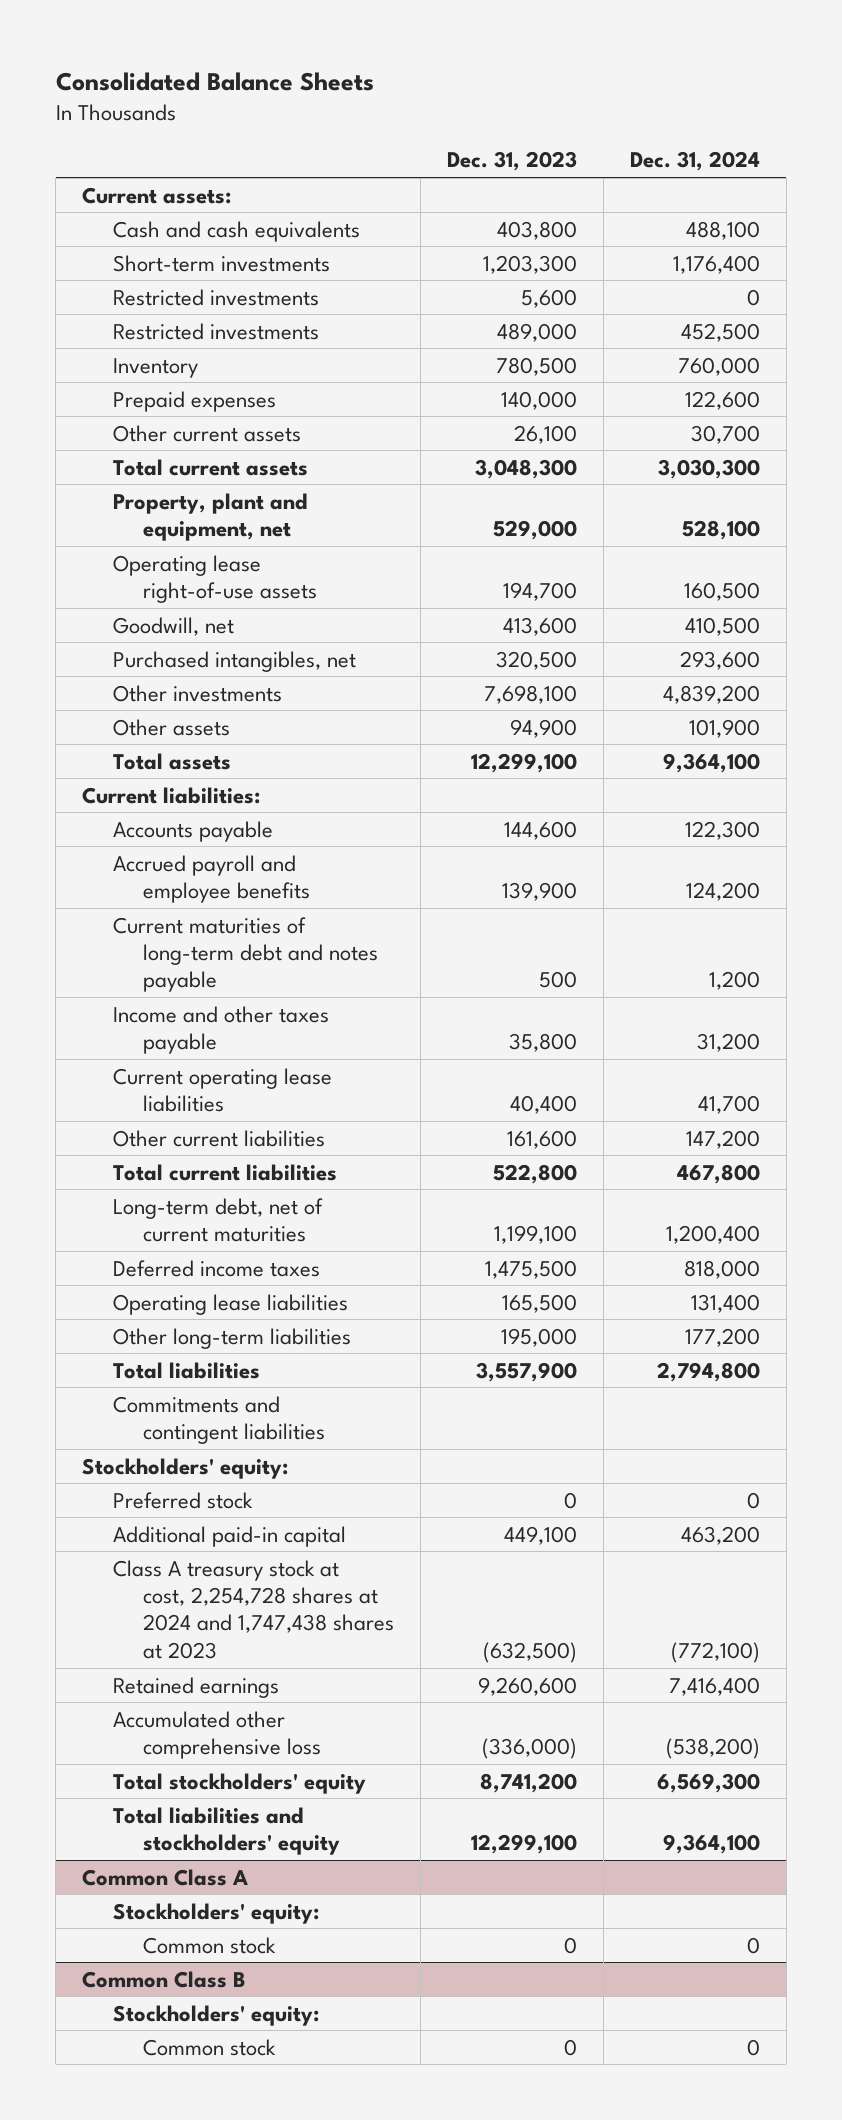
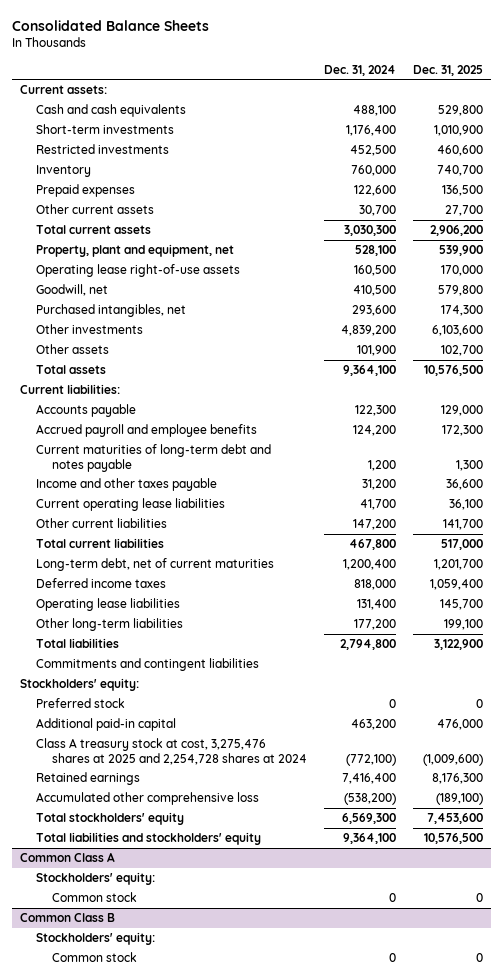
- | Dec. 31, 2023 | Dec. 31, 2024
+ | Dec. 31, 2024 | Dec. 31, 2025
- Restricted investments | 5,600 | 0
- Class A treasury stock at cost, 2,254,728 shares at 2024 and 1,747,438 shares at 2023 | (632,500) | (772,100)
+ Class A treasury stock at cost, 3,275,476 shares at 2025 and 2,254,728 shares at 2024 | (772,100) | (1,009,600)

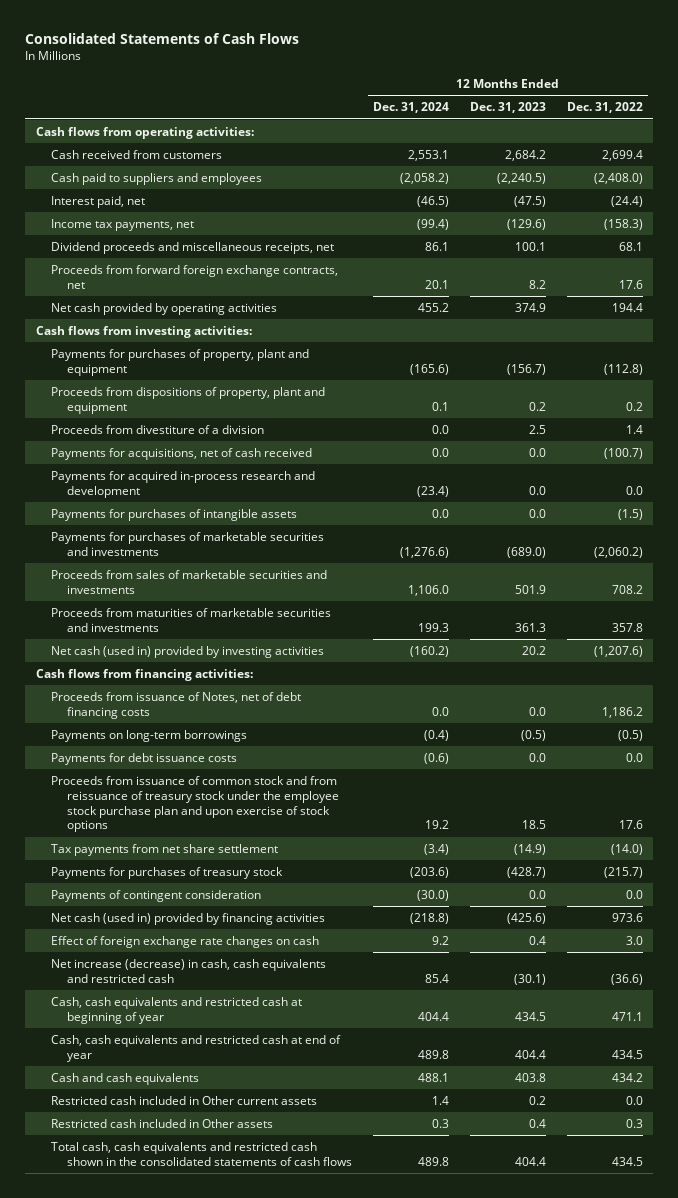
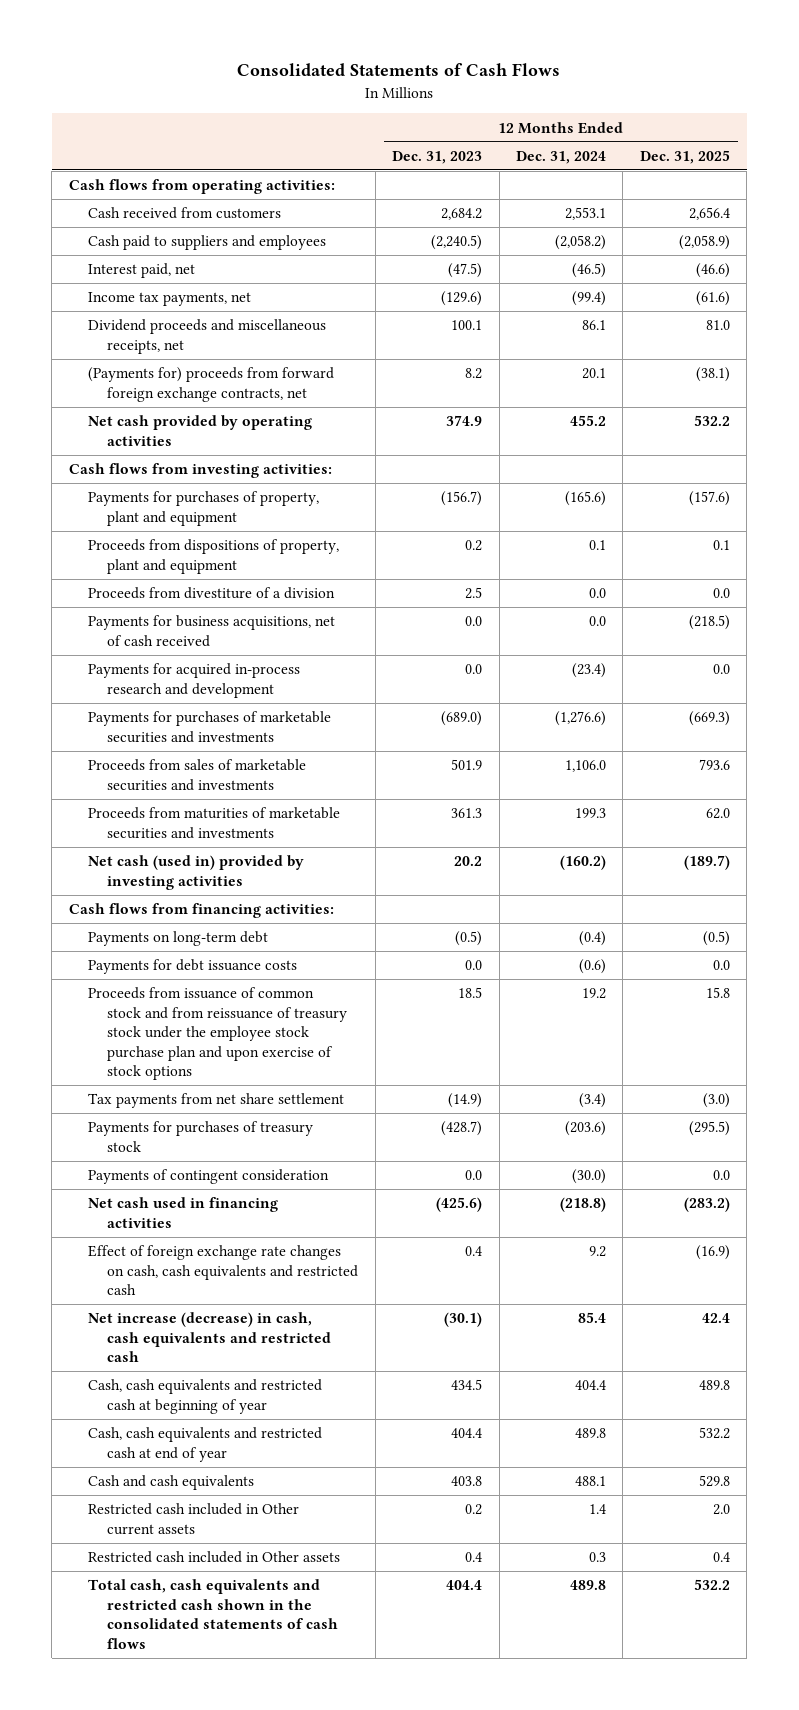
- | 12 Months Ended Dec. 31, 2024 | 12 Months Ended Dec. 31, 2023 | 12 Months Ended Dec. 31, 2022
+ | 12 Months Ended Dec. 31, 2023 | 12 Months Ended Dec. 31, 2024 | 12 Months Ended Dec. 31, 2025
- Proceeds from forward foreign exchange contracts, net | 20.1 | 8.2 | 17.6
+ (Payments for) proceeds from forward foreign exchange contracts, net | 8.2 | 20.1 | (38.1)
- Payments for acquisitions, net of cash received | 0.0 | 0.0 | (100.7)
+ Payments for business acquisitions, net of cash received | 0.0 | 0.0 | (218.5)
- Payments for purchases of intangible assets | 0.0 | 0.0 | (1.5)
- Proceeds from issuance of Notes, net of debt financing costs | 0.0 | 0.0 | 1,186.2
- Payments on long-term borrowings | (0.4) | (0.5) | (0.5)
+ Payments on long-term debt | (0.5) | (0.4) | (0.5)
- Net cash (used in) provided by financing activities | (218.8) | (425.6) | 973.6
- Effect of foreign exchange rate changes on cash | 9.2 | 0.4 | 3.0
+ Net cash used in financing activities | (425.6) | (218.8) | (283.2)
+ Effect of foreign exchange rate changes on cash, cash equivalents and restricted cash | 0.4 | 9.2 | (16.9)

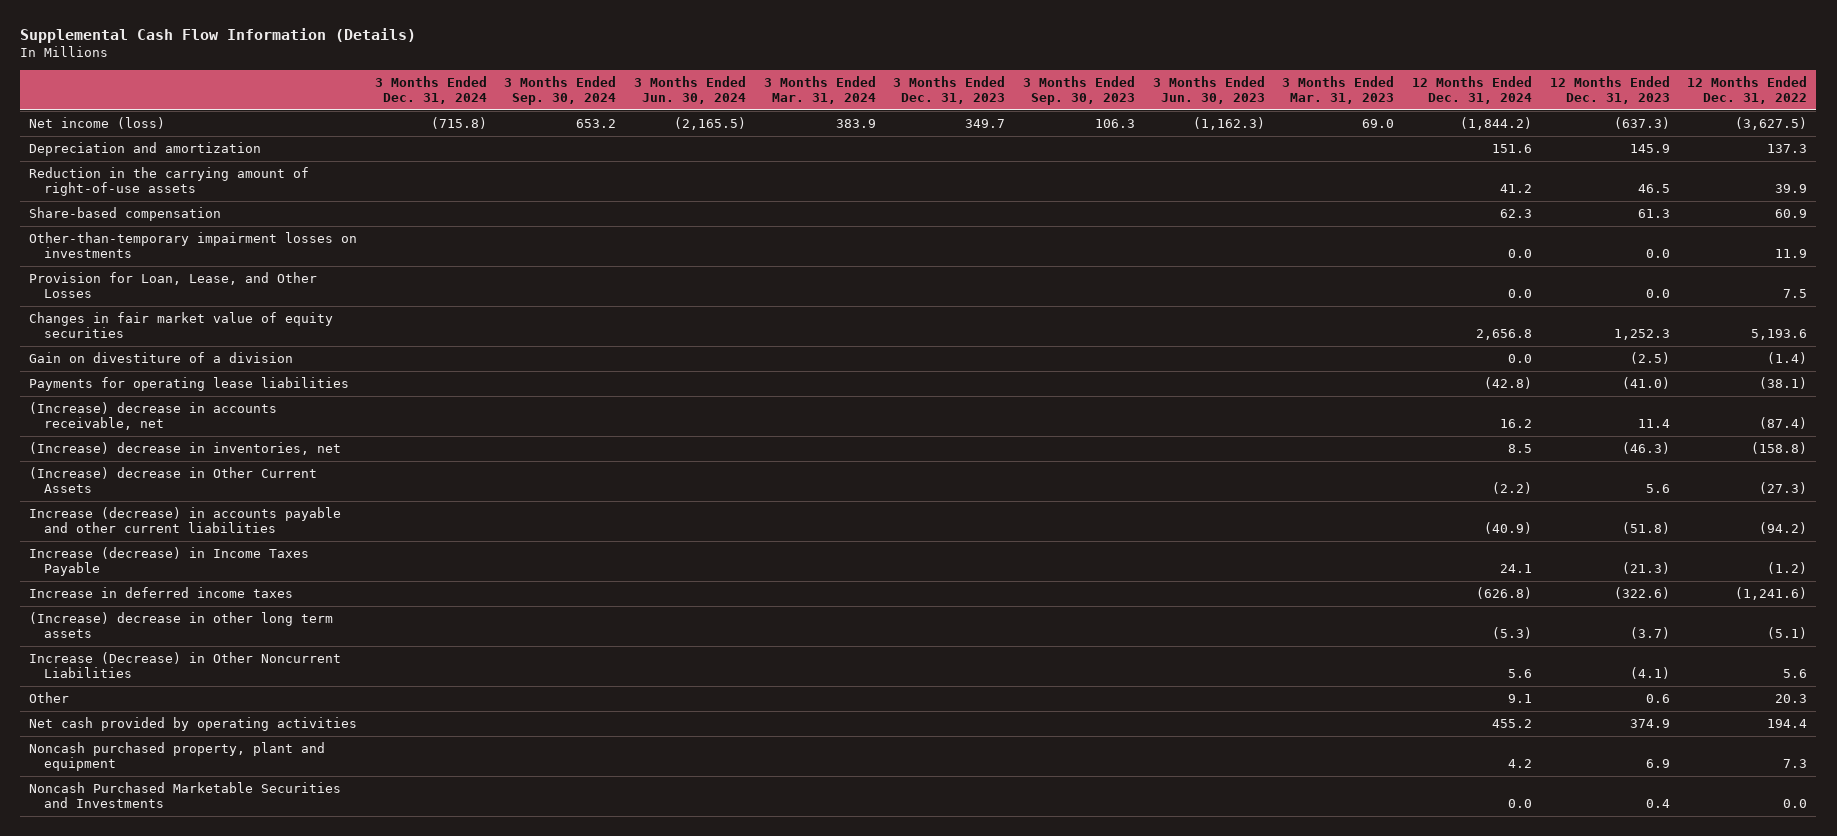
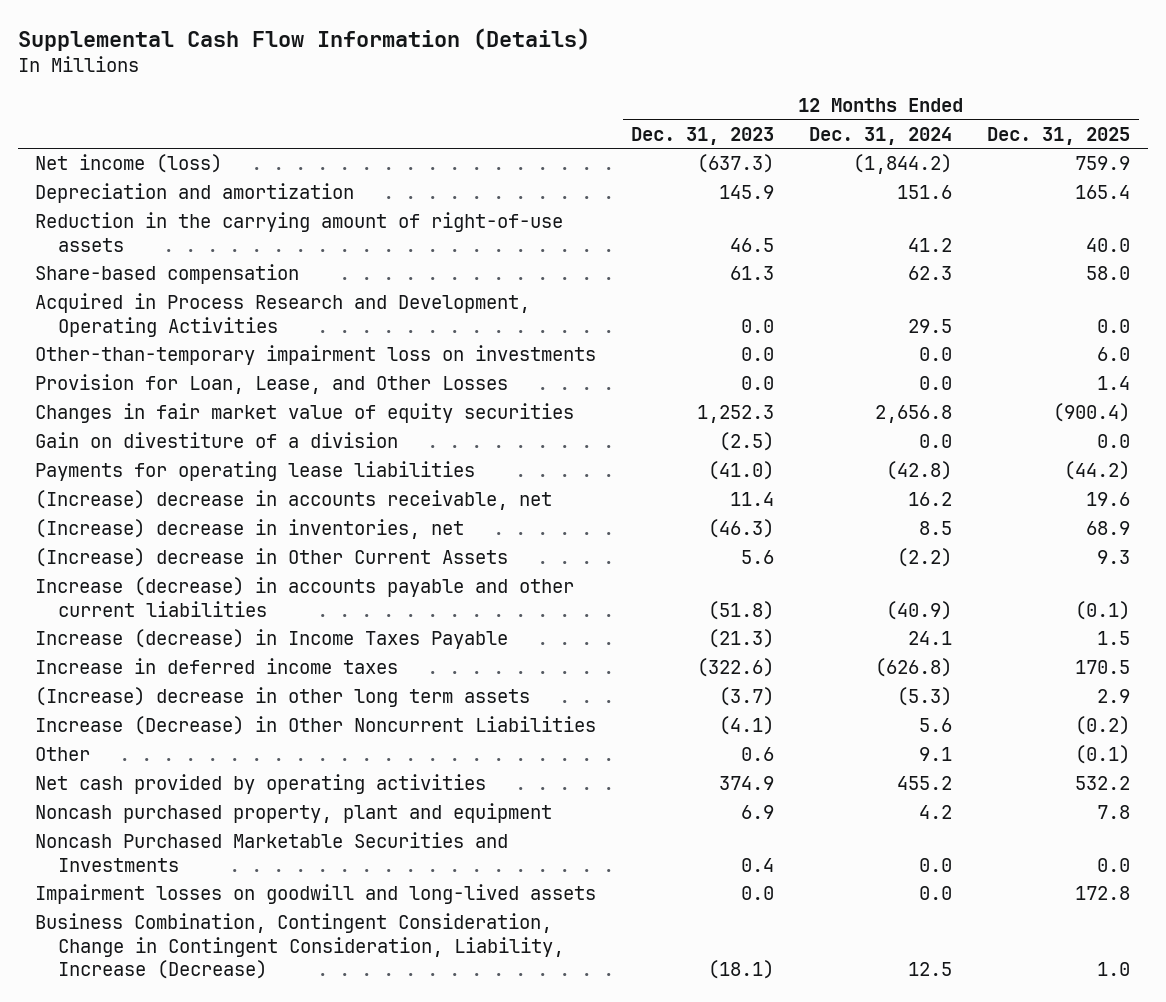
- | 3 Months Ended Dec. 31, 2024 | 3 Months Ended Sep. 30, 2024 | 3 Months Ended Jun. 30, 2024 | 3 Months Ended Mar. 31, 2024 | 3 Months Ended Dec. 31, 2023 | 3 Months Ended Sep. 30, 2023 | 3 Months Ended Jun. 30, 2023 | 3 Months Ended Mar. 31, 2023 | 12 Months Ended Dec. 31, 2024 | 12 Months Ended Dec. 31, 2023 | 12 Months Ended Dec. 31, 2022
+ | 12 Months Ended Dec. 31, 2023 | 12 Months Ended Dec. 31, 2024 | 12 Months Ended Dec. 31, 2025
- Other-than-temporary impairment losses on investments | | | | | | | | | 0.0 | 0.0 | 11.9
+ Acquired in Process Research and Development, Operating Activities | 0.0 | 29.5 | 0.0
+ Other-than-temporary impairment loss on investments | 0.0 | 0.0 | 6.0
+ Impairment losses on goodwill and long-lived assets | 0.0 | 0.0 | 172.8
+ Business Combination, Contingent Consideration, Change in Contingent Consideration, Liability, Increase (Decrease) | (18.1) | 12.5 | 1.0

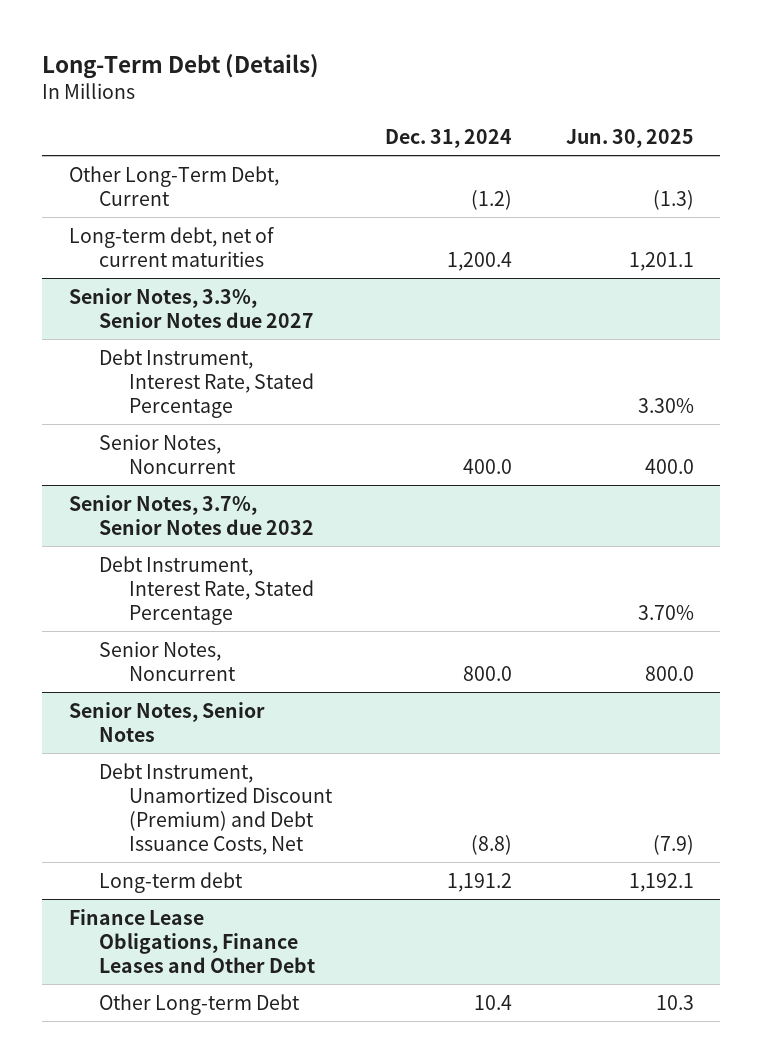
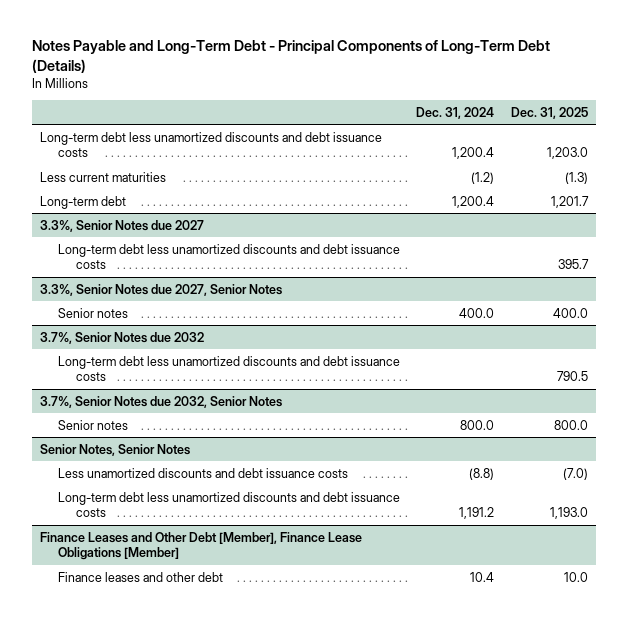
- Long-Term Debt (Details)
+ Notes Payable and Long-Term Debt - Principal Components of Long-Term Debt (Details)
- | Dec. 31, 2024 | Jun. 30, 2025
+ | Dec. 31, 2024 | Dec. 31, 2025
- Other Long-Term Debt, Current | (1.2) | (1.3)
- Long-term debt, net of current maturities | 1,200.4 | 1,201.1
- Senior Notes, 3.3%, Senior Notes due 2027
- Debt Instrument, Interest Rate, Stated Percentage | | 3.30%
- Senior Notes, Noncurrent | 400.0 | 400.0
- Senior Notes, 3.7%, Senior Notes due 2032
- Debt Instrument, Interest Rate, Stated Percentage | | 3.70%
- Senior Notes, Noncurrent | 800.0 | 800.0
+ Long-term debt less unamortized discounts and debt issuance costs | 1,200.4 | 1,203.0
+ Less current maturities | (1.2) | (1.3)
+ Long-term debt | 1,200.4 | 1,201.7
+ 3.3%, Senior Notes due 2027
+ Long-term debt less unamortized discounts and debt issuance costs | | 395.7
+ 3.3%, Senior Notes due 2027, Senior Notes
+ Senior notes | 400.0 | 400.0
+ 3.7%, Senior Notes due 2032
+ Long-term debt less unamortized discounts and debt issuance costs | | 790.5
+ 3.7%, Senior Notes due 2032, Senior Notes
+ Senior notes | 800.0 | 800.0
@ Senior Notes, Senior Notes
- Debt Instrument, Unamortized Discount (Premium) and Debt Issuance Costs, Net | (8.8) | (7.9)
- Long-term debt | 1,191.2 | 1,192.1
- Finance Lease Obligations, Finance Leases and Other Debt
- Other Long-term Debt | 10.4 | 10.3
@ Senior Notes, Senior Notes
+ Less unamortized discounts and debt issuance costs | (8.8) | (7.0)
+ Long-term debt less unamortized discounts and debt issuance costs | 1,191.2 | 1,193.0
+ Finance Leases and Other Debt [Member], Finance Lease Obligations [Member]
+ Finance leases and other debt | 10.4 | 10.0

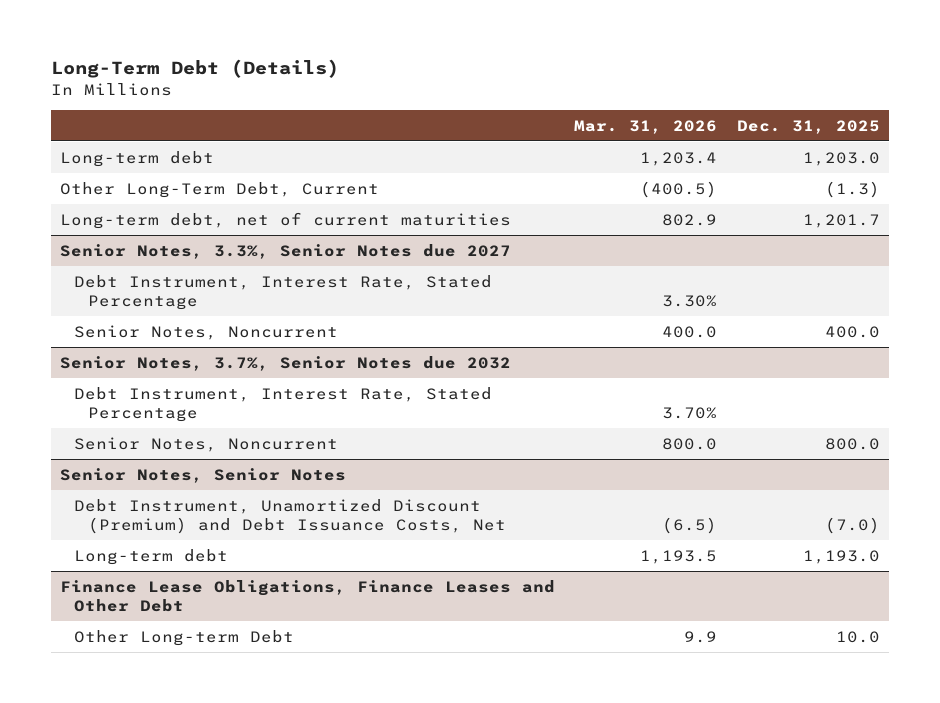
- Notes Payable and Long-Term Debt - Principal Components of Long-Term Debt (Details)
+ Long-Term Debt (Details)
- | Dec. 31, 2024 | Dec. 31, 2025
+ | Mar. 31, 2026 | Dec. 31, 2025
- Long-term debt less unamortized discounts and debt issuance costs | 1,200.4 | 1,203.0
- Less current maturities | (1.2) | (1.3)
- Long-term debt | 1,200.4 | 1,201.7
- 3.3%, Senior Notes due 2027
- Long-term debt less unamortized discounts and debt issuance costs | | 395.7
- 3.3%, Senior Notes due 2027, Senior Notes
- Senior notes | 400.0 | 400.0
- 3.7%, Senior Notes due 2032
- Long-term debt less unamortized discounts and debt issuance costs | | 790.5
- 3.7%, Senior Notes due 2032, Senior Notes
- Senior notes | 800.0 | 800.0
+ Long-term debt | 1,203.4 | 1,203.0
+ Other Long-Term Debt, Current | (400.5) | (1.3)
+ Long-term debt, net of current maturities | 802.9 | 1,201.7
+ Senior Notes, 3.3%, Senior Notes due 2027
+ Debt Instrument, Interest Rate, Stated Percentage | 3.30% |
+ Senior Notes, Noncurrent | 400.0 | 400.0
+ Senior Notes, 3.7%, Senior Notes due 2032
+ Debt Instrument, Interest Rate, Stated Percentage | 3.70% |
+ Senior Notes, Noncurrent | 800.0 | 800.0
@ Senior Notes, Senior Notes
- Less unamortized discounts and debt issuance costs | (8.8) | (7.0)
- Long-term debt less unamortized discounts and debt issuance costs | 1,191.2 | 1,193.0
- Finance Leases and Other Debt [Member], Finance Lease Obligations [Member]
- Finance leases and other debt | 10.4 | 10.0
@ Senior Notes, Senior Notes
+ Debt Instrument, Unamortized Discount (Premium) and Debt Issuance Costs, Net | (6.5) | (7.0)
+ Long-term debt | 1,193.5 | 1,193.0
+ Finance Lease Obligations, Finance Leases and Other Debt
+ Other Long-term Debt | 9.9 | 10.0

